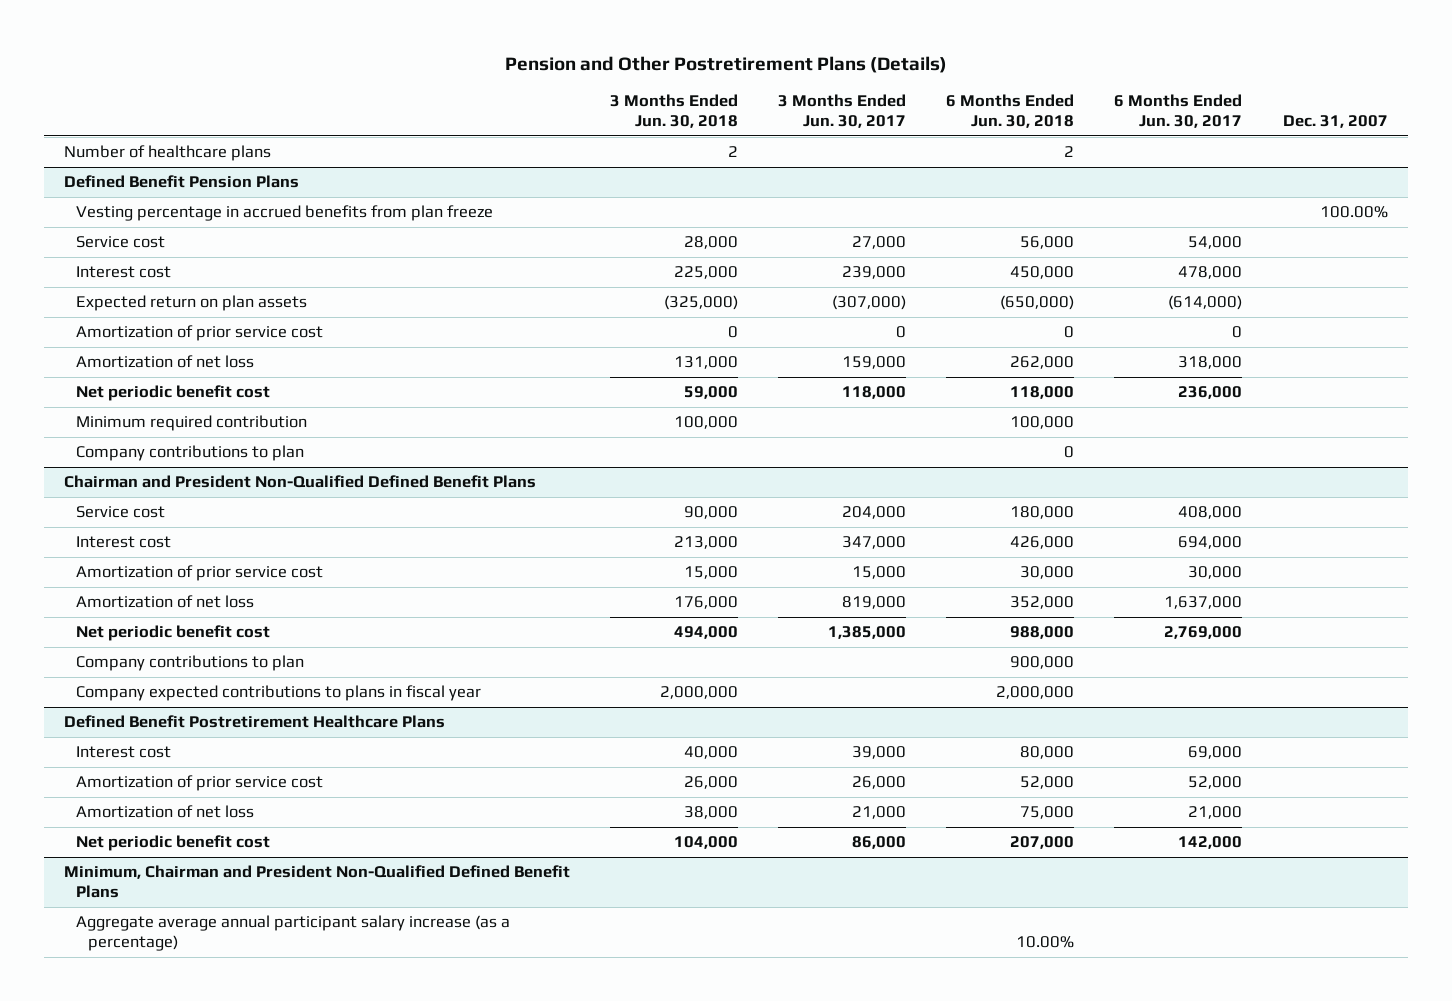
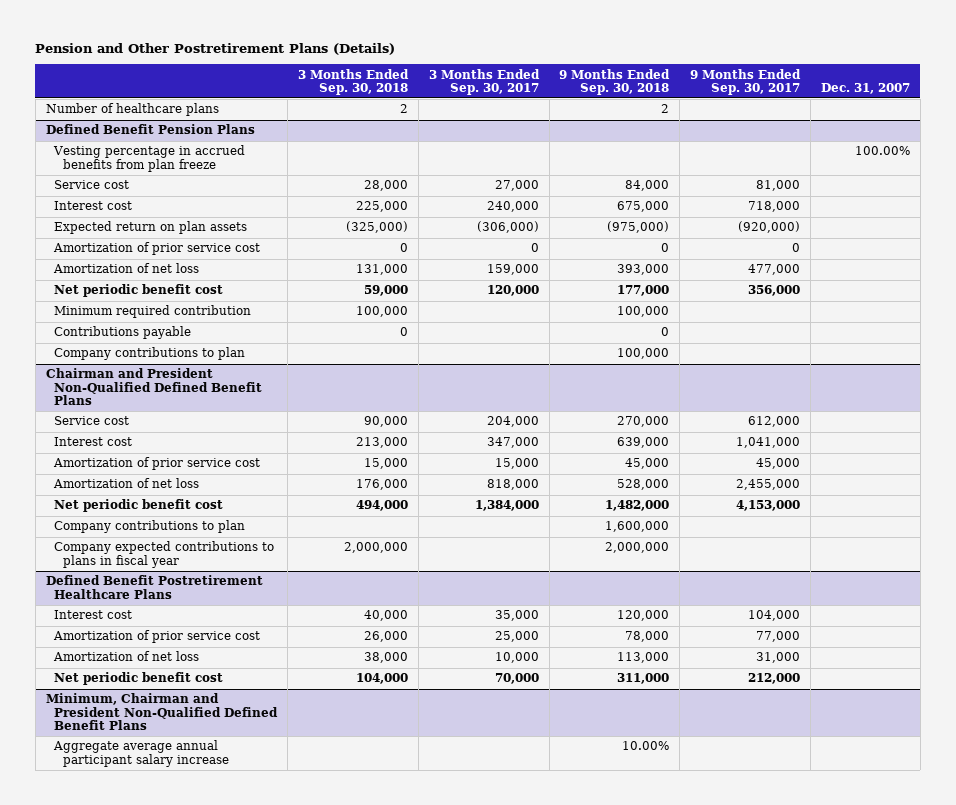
- | 3 Months Ended Jun. 30, 2018 | 3 Months Ended Jun. 30, 2017 | 6 Months Ended Jun. 30, 2018 | 6 Months Ended Jun. 30, 2017 | Dec. 31, 2007
+ | 3 Months Ended Sep. 30, 2018 | 3 Months Ended Sep. 30, 2017 | 9 Months Ended Sep. 30, 2018 | 9 Months Ended Sep. 30, 2017 | Dec. 31, 2007
@ Defined Benefit Pension Plans
+ Contributions payable | 0 | | 0 | |
@ Minimum, Chairman and President Non-Qualified Defined Benefit Plans
- Aggregate average annual participant salary increase (as a percentage) | | | 10.00% | |
+ Aggregate average annual participant salary increase | | | 10.00% | |

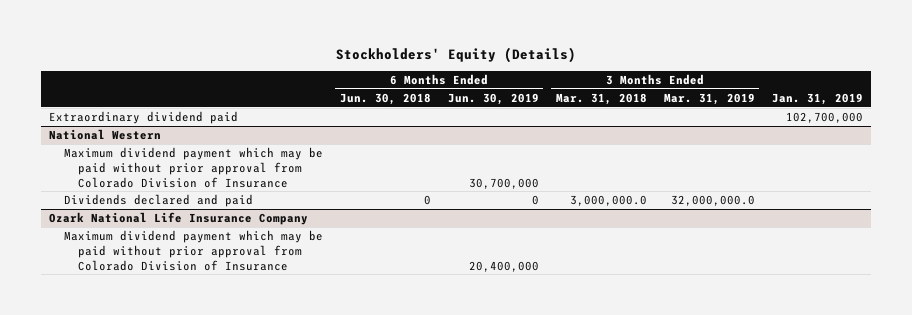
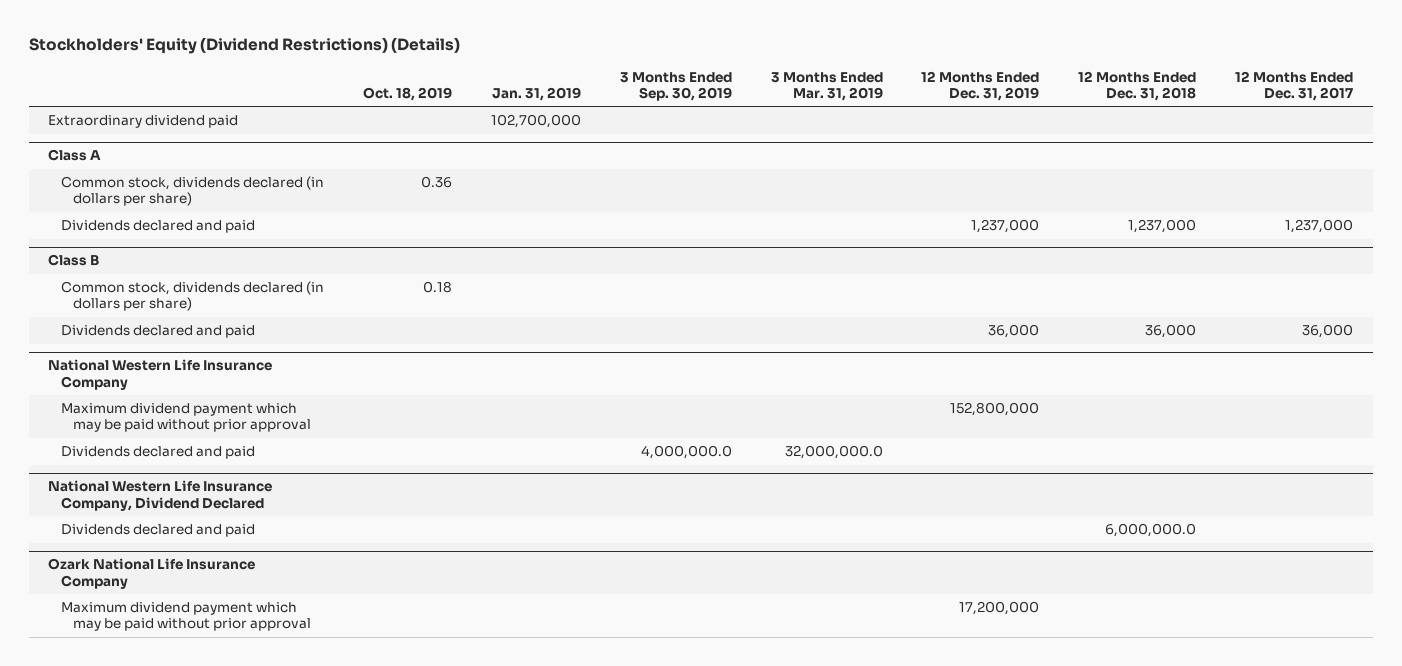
- Stockholders' Equity (Details)
+ Stockholders' Equity (Dividend Restrictions) (Details)
- | 6 Months Ended Jun. 30, 2018 | 6 Months Ended Jun. 30, 2019 | 3 Months Ended Mar. 31, 2018 | 3 Months Ended Mar. 31, 2019 | Jan. 31, 2019
+ | Oct. 18, 2019 | Jan. 31, 2019 | 3 Months Ended Sep. 30, 2019 | 3 Months Ended Mar. 31, 2019 | 12 Months Ended Dec. 31, 2019 | 12 Months Ended Dec. 31, 2018 | 12 Months Ended Dec. 31, 2017
- National Western
- Maximum dividend payment which may be paid without prior approval from Colorado Division of Insurance | | 30,700,000 | | |
+ Class A
+ Common stock, dividends declared (in dollars per share) | 0.36 | | | | | |
+ Dividends declared and paid | | | | | 1,237,000 | 1,237,000 | 1,237,000
+ Class B
+ Common stock, dividends declared (in dollars per share) | 0.18 | | | | | |
+ Dividends declared and paid | | | | | 36,000 | 36,000 | 36,000
+ National Western Life Insurance Company
+ Maximum dividend payment which may be paid without prior approval | | | | | 152,800,000 | |
+ National Western Life Insurance Company, Dividend Declared
+ Dividends declared and paid | | | | | | 6,000,000.0 |
@ Ozark National Life Insurance Company
- Maximum dividend payment which may be paid without prior approval from Colorado Division of Insurance | | 20,400,000 | | |
+ Maximum dividend payment which may be paid without prior approval | | | | | 17,200,000 | |

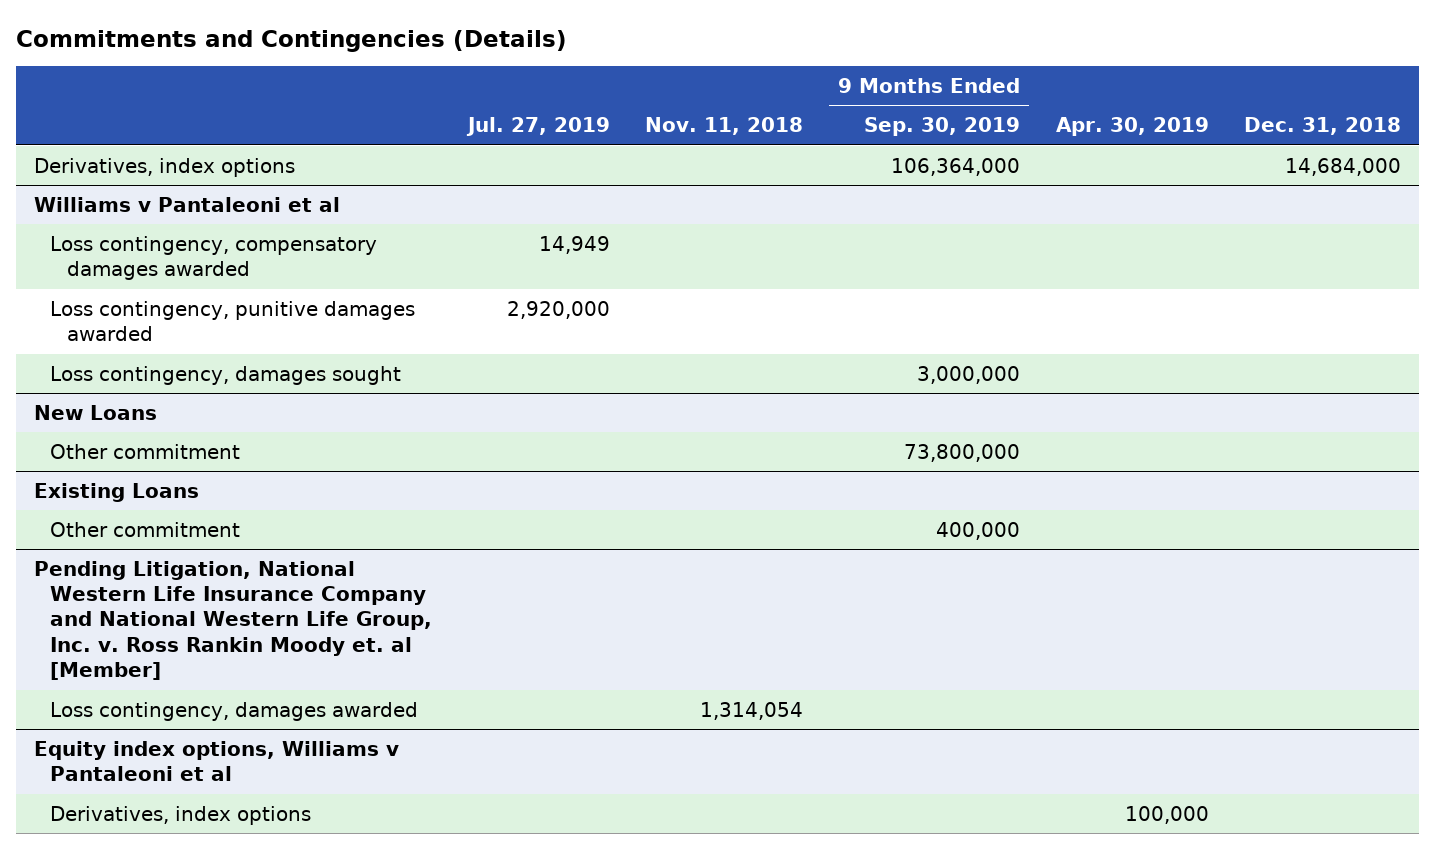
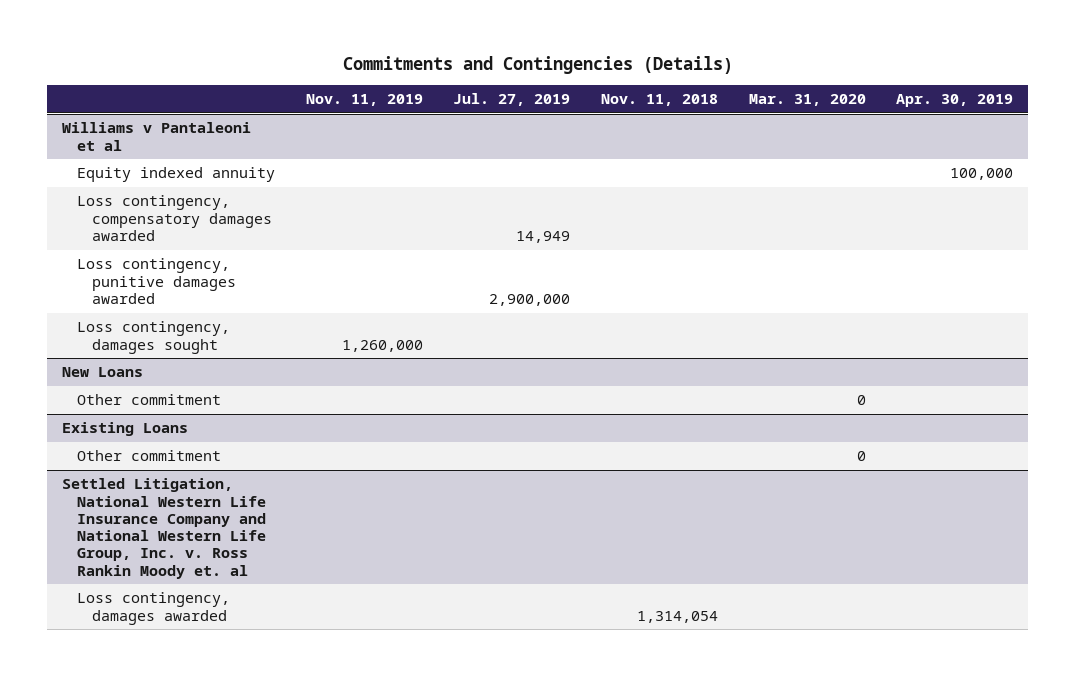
- | Jul. 27, 2019 | Nov. 11, 2018 | 9 Months Ended Sep. 30, 2019 | Apr. 30, 2019 | Dec. 31, 2018
+ | Nov. 11, 2019 | Jul. 27, 2019 | Nov. 11, 2018 | Mar. 31, 2020 | Apr. 30, 2019
- Derivatives, index options | | | 106,364,000 | | 14,684,000
@ Williams v Pantaleoni et al
+ Equity indexed annuity | | | | | 100,000
- Loss contingency, punitive damages awarded | 2,920,000 | | | |
+ Loss contingency, punitive damages awarded | | 2,900,000 | | |
- Pending Litigation, National Western Life Insurance Company and National Western Life Group, Inc. v. Ross Rankin Moody et. al [Member]
+ Settled Litigation, National Western Life Insurance Company and National Western Life Group, Inc. v. Ross Rankin Moody et. al
- Equity index options, Williams v Pantaleoni et al
- Derivatives, index options | | | | 100,000 |

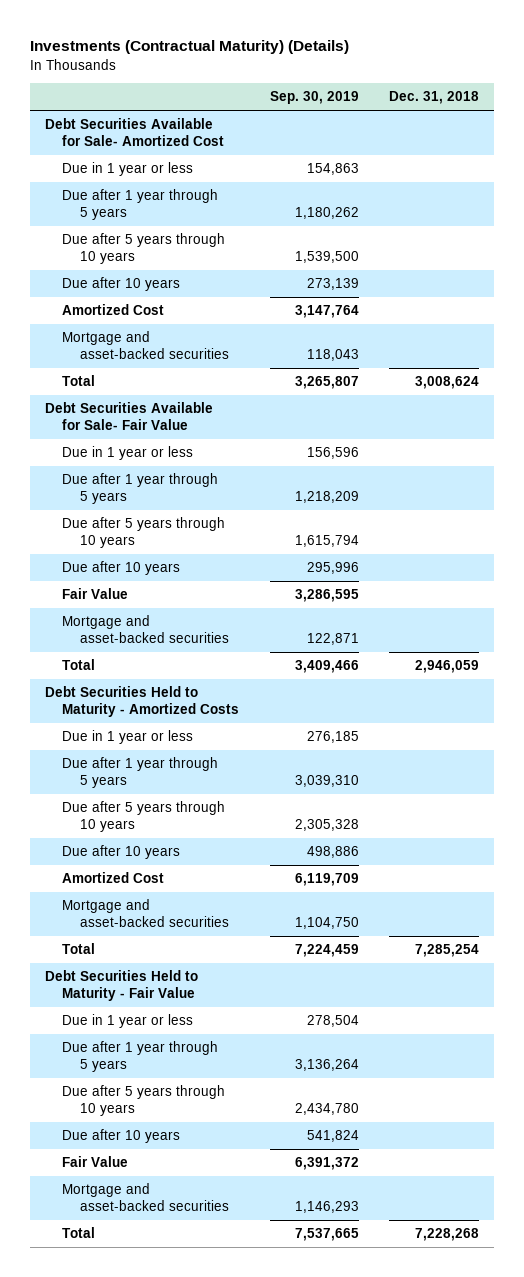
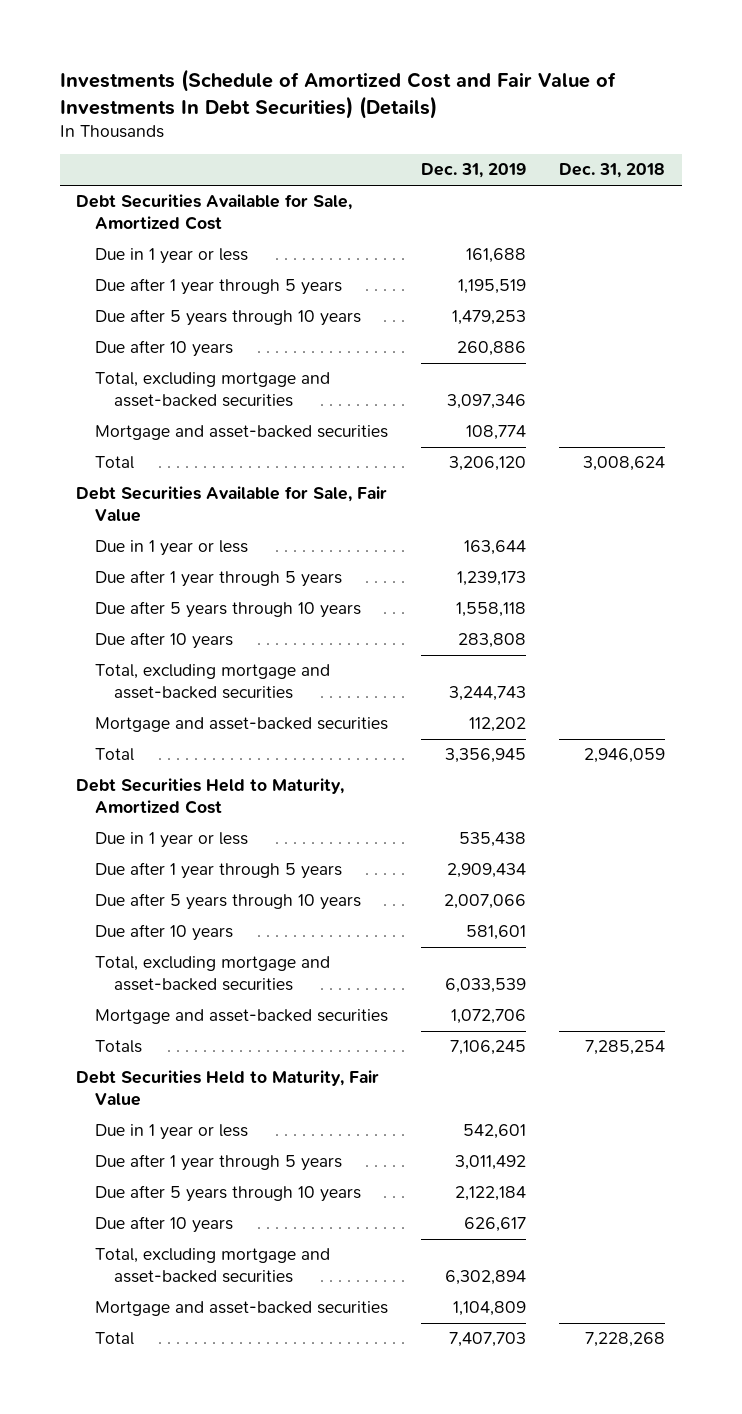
- Investments (Contractual Maturity) (Details)
+ Investments (Schedule of Amortized Cost and Fair Value of Investments In Debt Securities) (Details)
- | Sep. 30, 2019 | Dec. 31, 2018
+ | Dec. 31, 2019 | Dec. 31, 2018
- Debt Securities Available for Sale- Amortized Cost
+ Debt Securities Available for Sale, Amortized Cost
- Amortized Cost | 3,147,764 |
+ Total, excluding mortgage and asset-backed securities | 3,097,346 |
- Debt Securities Available for Sale- Fair Value
+ Debt Securities Available for Sale, Fair Value
- Fair Value | 3,286,595 |
+ Total, excluding mortgage and asset-backed securities | 3,244,743 |
- Debt Securities Held to Maturity - Amortized Costs
+ Debt Securities Held to Maturity, Amortized Cost
- Amortized Cost | 6,119,709 |
+ Total, excluding mortgage and asset-backed securities | 6,033,539 |
- Total | 7,224,459 | 7,285,254
- Debt Securities Held to Maturity - Fair Value
+ Totals | 7,106,245 | 7,285,254
+ Debt Securities Held to Maturity, Fair Value
- Fair Value | 6,391,372 |
+ Total, excluding mortgage and asset-backed securities | 6,302,894 |

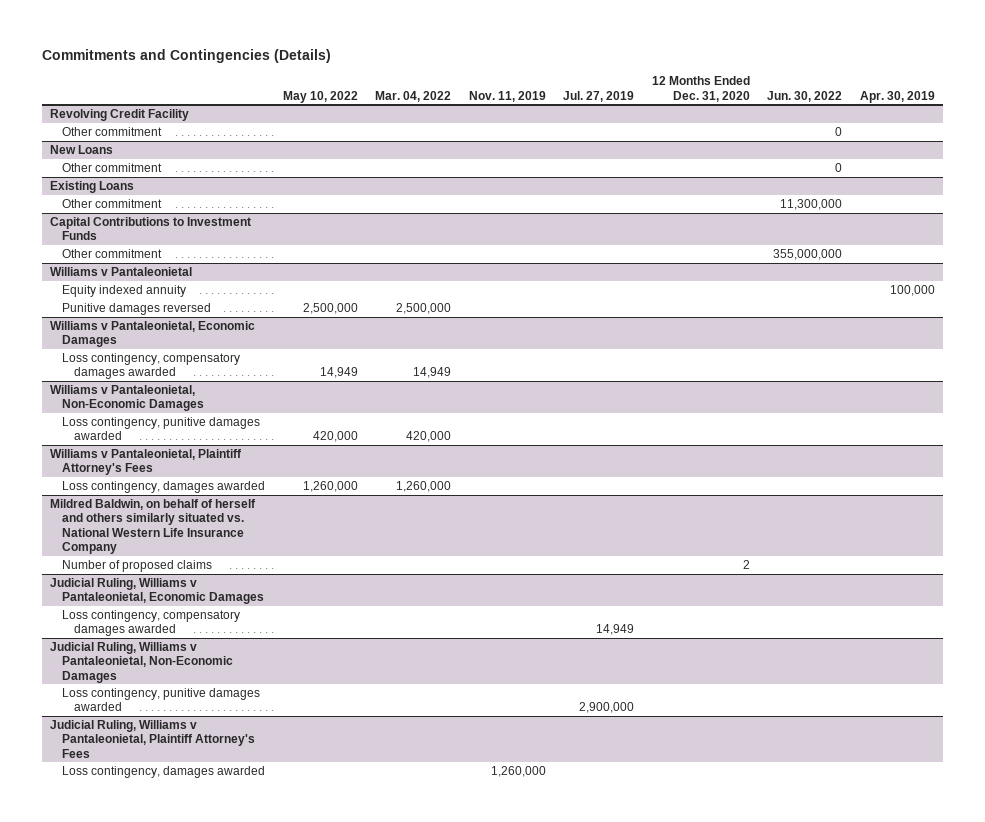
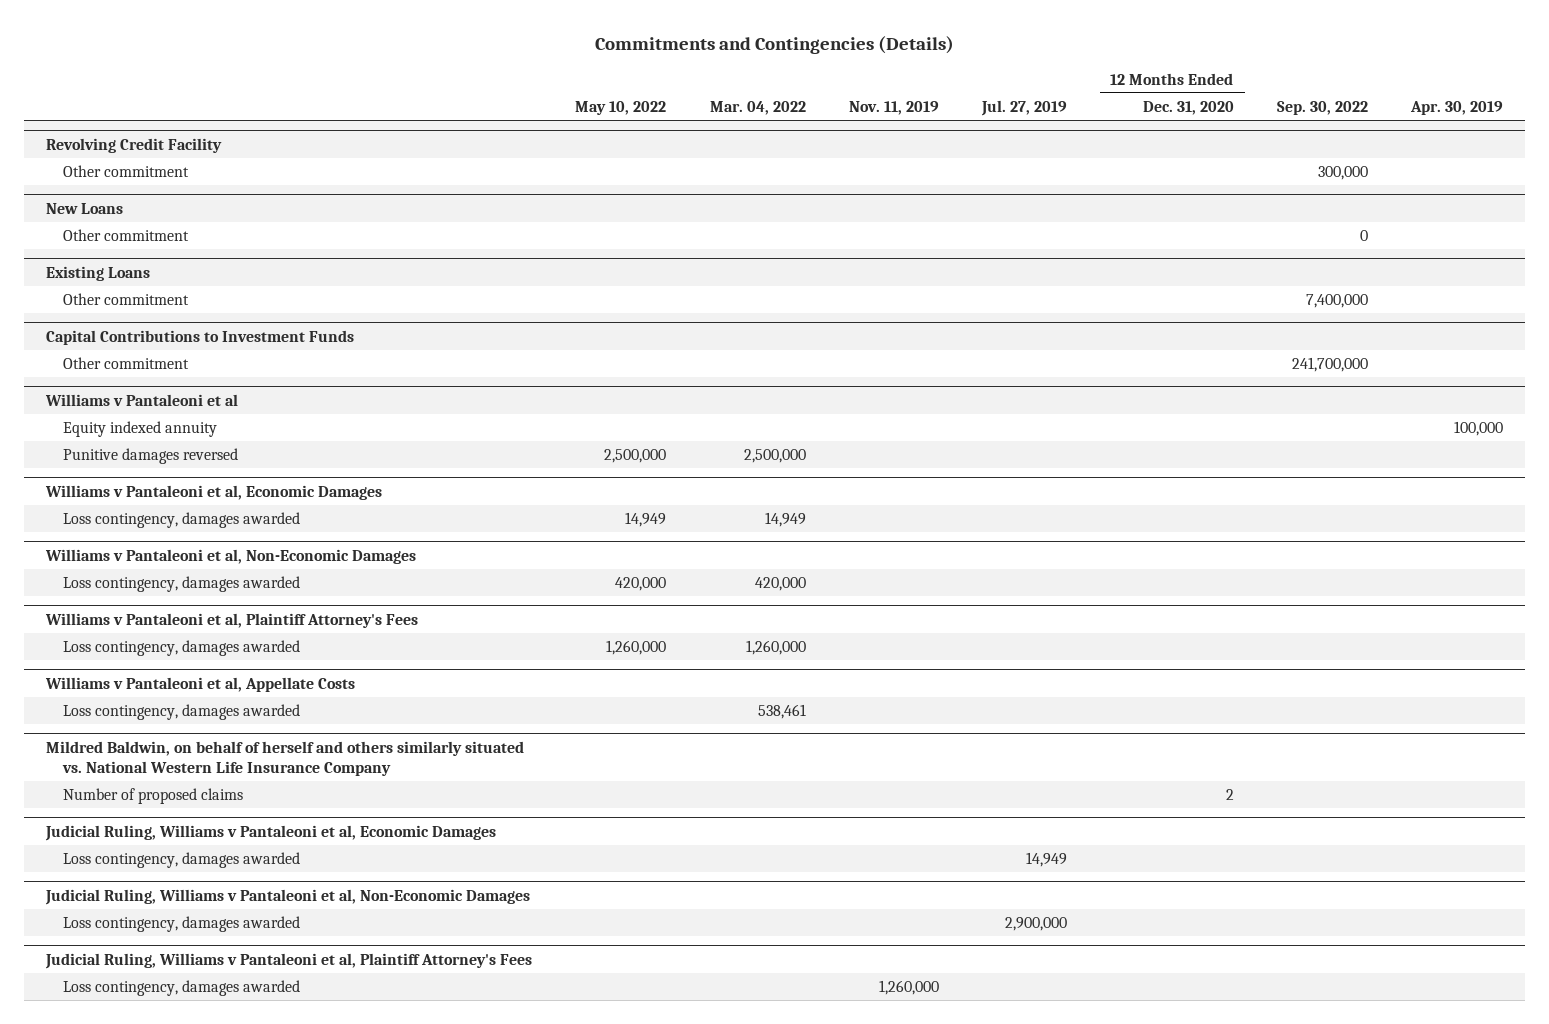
- | May 10, 2022 | Mar. 04, 2022 | Nov. 11, 2019 | Jul. 27, 2019 | 12 Months Ended Dec. 31, 2020 | Jun. 30, 2022 | Apr. 30, 2019
+ | May 10, 2022 | Mar. 04, 2022 | Nov. 11, 2019 | Jul. 27, 2019 | 12 Months Ended Dec. 31, 2020 | Sep. 30, 2022 | Apr. 30, 2019
- Williams v Pantaleonietal
+ Williams v Pantaleoni et al
- Williams v Pantaleonietal, Economic Damages
- Loss contingency, compensatory damages awarded | 14,949 | 14,949 | | | | |
- Williams v Pantaleonietal, Non-Economic Damages
- Loss contingency, punitive damages awarded | 420,000 | 420,000 | | | | |
- Williams v Pantaleonietal, Plaintiff Attorney's Fees
+ Williams v Pantaleoni et al, Economic Damages
+ Loss contingency, damages awarded | 14,949 | 14,949 | | | | |
+ Williams v Pantaleoni et al, Non-Economic Damages
+ Loss contingency, damages awarded | 420,000 | 420,000 | | | | |
+ Williams v Pantaleoni et al, Plaintiff Attorney's Fees
+ Williams v Pantaleoni et al, Appellate Costs
+ Loss contingency, damages awarded | | 538,461 | | | | |
- Judicial Ruling, Williams v Pantaleonietal, Economic Damages
- Loss contingency, compensatory damages awarded | | | | 14,949 | | |
- Judicial Ruling, Williams v Pantaleonietal, Non-Economic Damages
- Loss contingency, punitive damages awarded | | | | 2,900,000 | | |
- Judicial Ruling, Williams v Pantaleonietal, Plaintiff Attorney's Fees
+ Judicial Ruling, Williams v Pantaleoni et al, Economic Damages
+ Loss contingency, damages awarded | | | | 14,949 | | |
+ Judicial Ruling, Williams v Pantaleoni et al, Non-Economic Damages
+ Loss contingency, damages awarded | | | | 2,900,000 | | |
+ Judicial Ruling, Williams v Pantaleoni et al, Plaintiff Attorney's Fees

